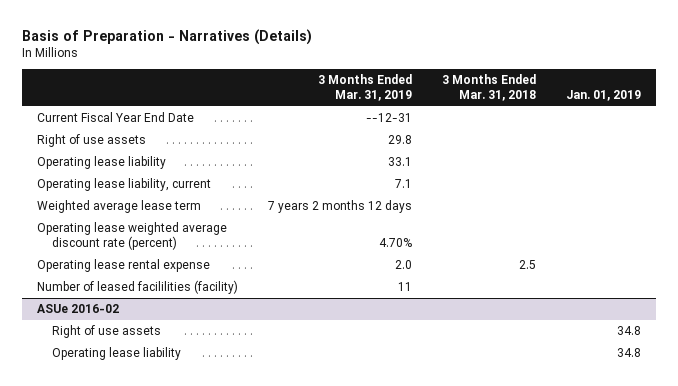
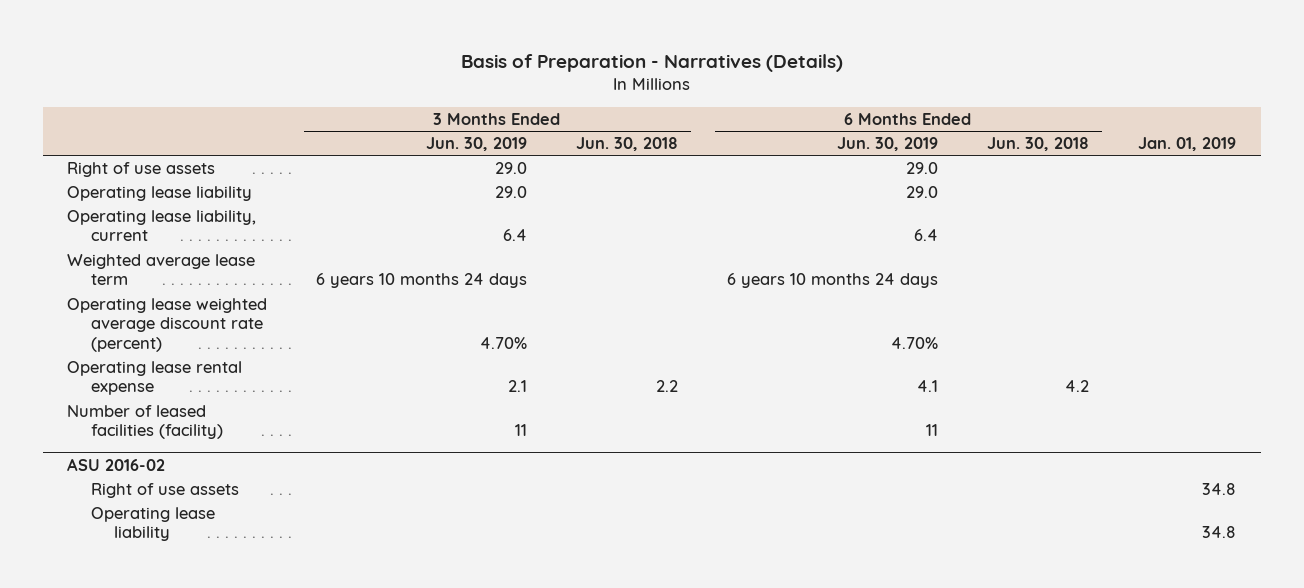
- | 3 Months Ended Mar. 31, 2019 | 3 Months Ended Mar. 31, 2018 | Jan. 01, 2019
+ | 3 Months Ended Jun. 30, 2019 | 3 Months Ended Jun. 30, 2018 | 6 Months Ended Jun. 30, 2019 | 6 Months Ended Jun. 30, 2018 | Jan. 01, 2019
- Current Fiscal Year End Date | --12-31 | |
- Number of leased facililities (facility) | 11 | |
- ASUe 2016-02
+ Number of leased facilities (facility) | 11 | | 11 | |
+ ASU 2016-02

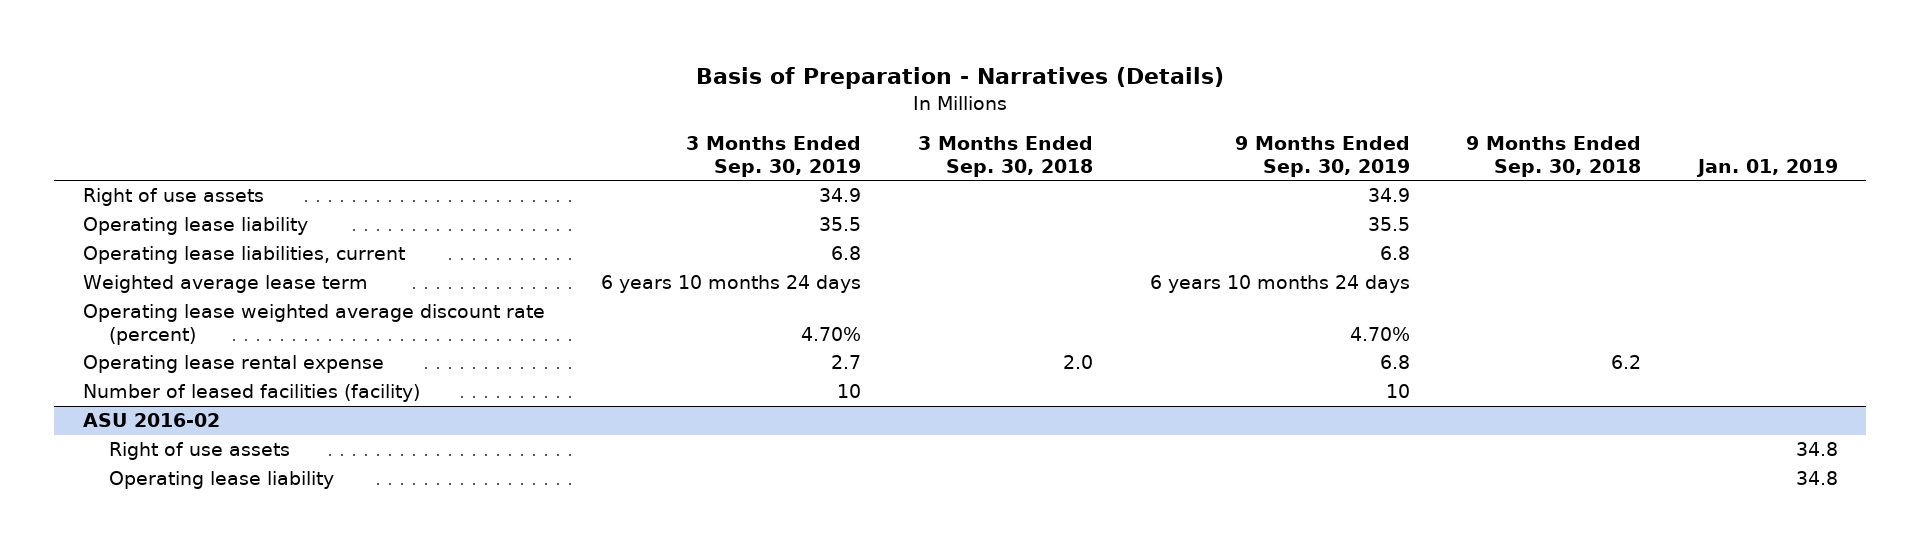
- | 3 Months Ended Jun. 30, 2019 | 3 Months Ended Jun. 30, 2018 | 6 Months Ended Jun. 30, 2019 | 6 Months Ended Jun. 30, 2018 | Jan. 01, 2019
+ | 3 Months Ended Sep. 30, 2019 | 3 Months Ended Sep. 30, 2018 | 9 Months Ended Sep. 30, 2019 | 9 Months Ended Sep. 30, 2018 | Jan. 01, 2019
- Operating lease liability, current | 6.4 | | 6.4 | |
+ Operating lease liabilities, current | 6.8 | | 6.8 | |

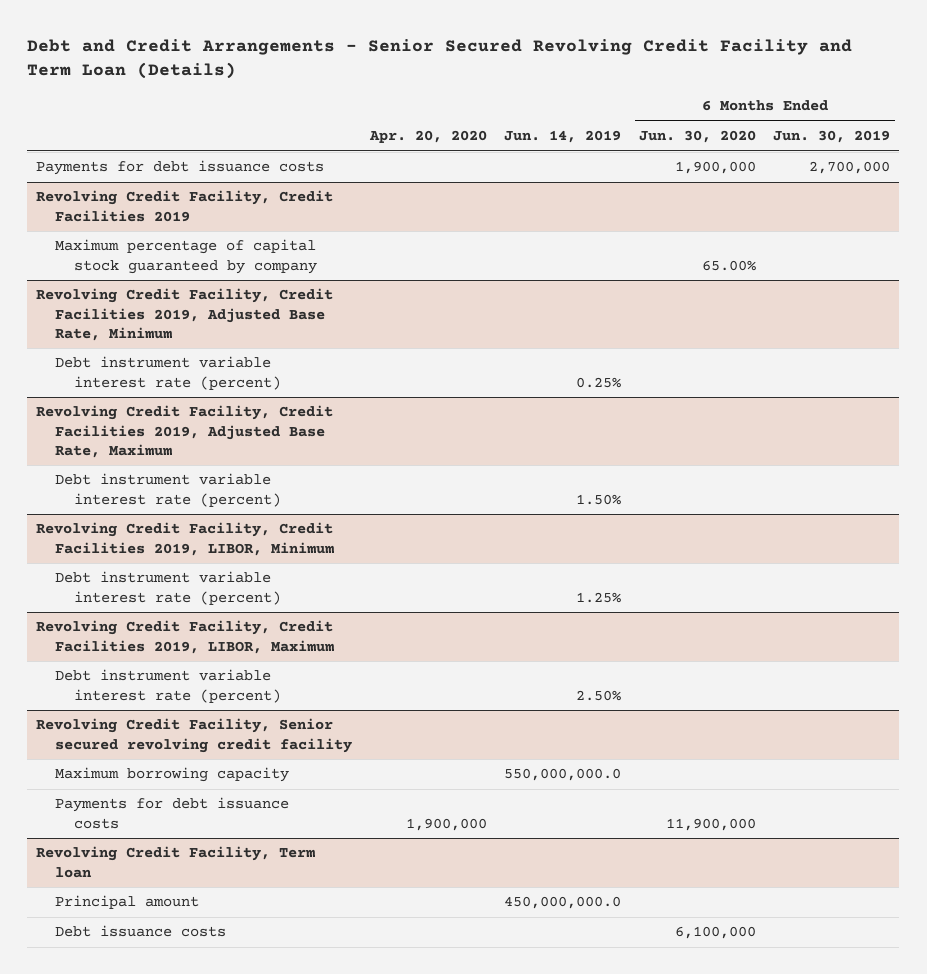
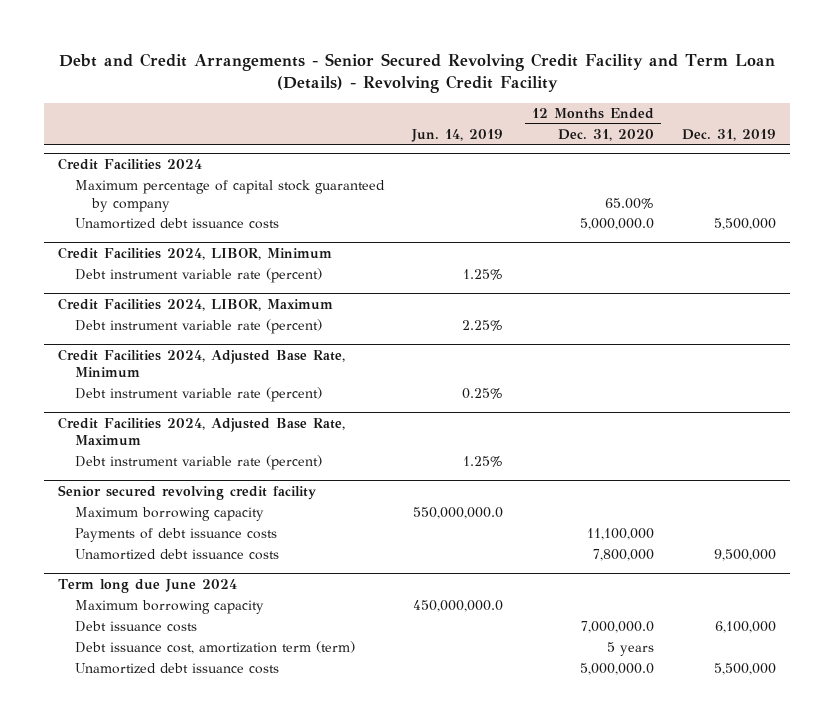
- Debt and Credit Arrangements - Senior Secured Revolving Credit Facility and Term Loan (Details)
+ Debt and Credit Arrangements - Senior Secured Revolving Credit Facility and Term Loan (Details) - Revolving Credit Facility
- | Apr. 20, 2020 | Jun. 14, 2019 | 6 Months Ended Jun. 30, 2020 | 6 Months Ended Jun. 30, 2019
+ | Jun. 14, 2019 | 12 Months Ended Dec. 31, 2020 | Dec. 31, 2019
- Payments for debt issuance costs | | | 1,900,000 | 2,700,000
- Revolving Credit Facility, Credit Facilities 2019
- Maximum percentage of capital stock guaranteed by company | | | 65.00% |
- Revolving Credit Facility, Credit Facilities 2019, Adjusted Base Rate, Minimum
- Debt instrument variable interest rate (percent) | | 0.25% | |
- Revolving Credit Facility, Credit Facilities 2019, Adjusted Base Rate, Maximum
- Debt instrument variable interest rate (percent) | | 1.50% | |
- Revolving Credit Facility, Credit Facilities 2019, LIBOR, Minimum
- Debt instrument variable interest rate (percent) | | 1.25% | |
- Revolving Credit Facility, Credit Facilities 2019, LIBOR, Maximum
- Debt instrument variable interest rate (percent) | | 2.50% | |
- Revolving Credit Facility, Senior secured revolving credit facility
+ Credit Facilities 2024
+ Maximum percentage of capital stock guaranteed by company | | 65.00% |
+ Unamortized debt issuance costs | | 5,000,000.0 | 5,500,000
+ Credit Facilities 2024, LIBOR, Minimum
+ Debt instrument variable rate (percent) | 1.25% | |
+ Credit Facilities 2024, LIBOR, Maximum
+ Debt instrument variable rate (percent) | 2.25% | |
+ Credit Facilities 2024, Adjusted Base Rate, Minimum
+ Debt instrument variable rate (percent) | 0.25% | |
+ Credit Facilities 2024, Adjusted Base Rate, Maximum
+ Debt instrument variable rate (percent) | 1.25% | |
+ Senior secured revolving credit facility
- Payments for debt issuance costs | 1,900,000 | | 11,900,000 |
- Revolving Credit Facility, Term loan
- Principal amount | | 450,000,000.0 | |
- Debt issuance costs | | | 6,100,000 |
+ Payments of debt issuance costs | | 11,100,000 |
+ Unamortized debt issuance costs | | 7,800,000 | 9,500,000
+ Term long due June 2024
+ Maximum borrowing capacity | 450,000,000.0 | |
+ Debt issuance costs | | 7,000,000.0 | 6,100,000
+ Debt issuance cost, amortization term (term) | | 5 years |
+ Unamortized debt issuance costs | | 5,000,000.0 | 5,500,000

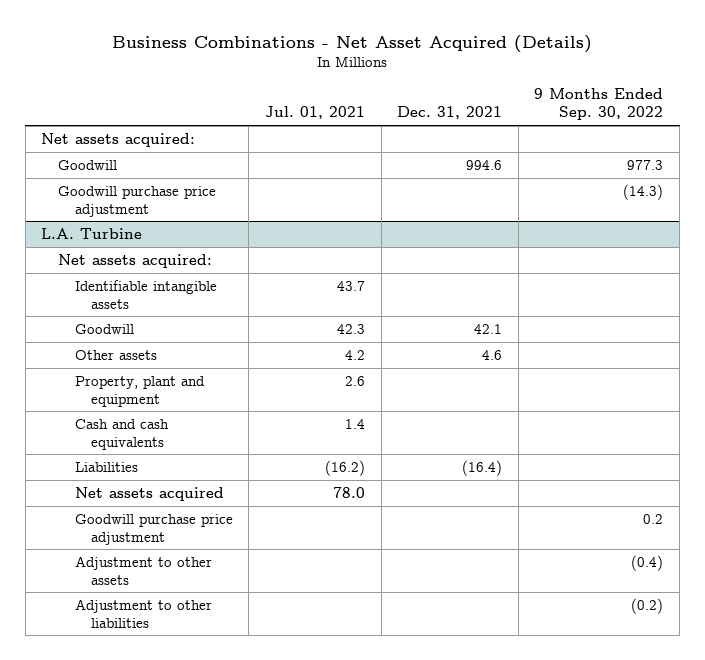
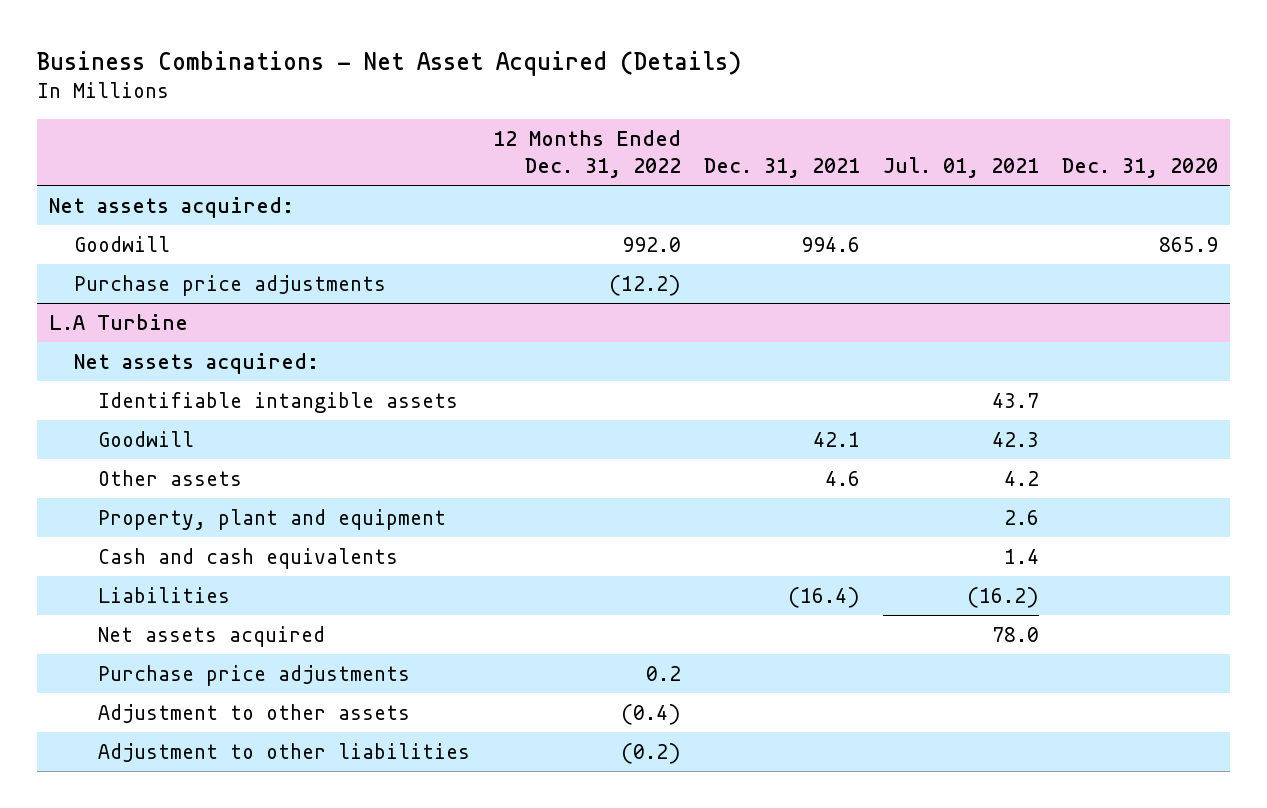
- | Jul. 01, 2021 | Dec. 31, 2021 | 9 Months Ended Sep. 30, 2022
+ | 12 Months Ended Dec. 31, 2022 | Dec. 31, 2021 | Jul. 01, 2021 | Dec. 31, 2020
- Goodwill purchase price adjustment | | | (14.3)
- L.A. Turbine
+ Purchase price adjustments | (12.2) | | |
+ L.A Turbine
- Goodwill purchase price adjustment | | | 0.2
+ Purchase price adjustments | 0.2 | | |

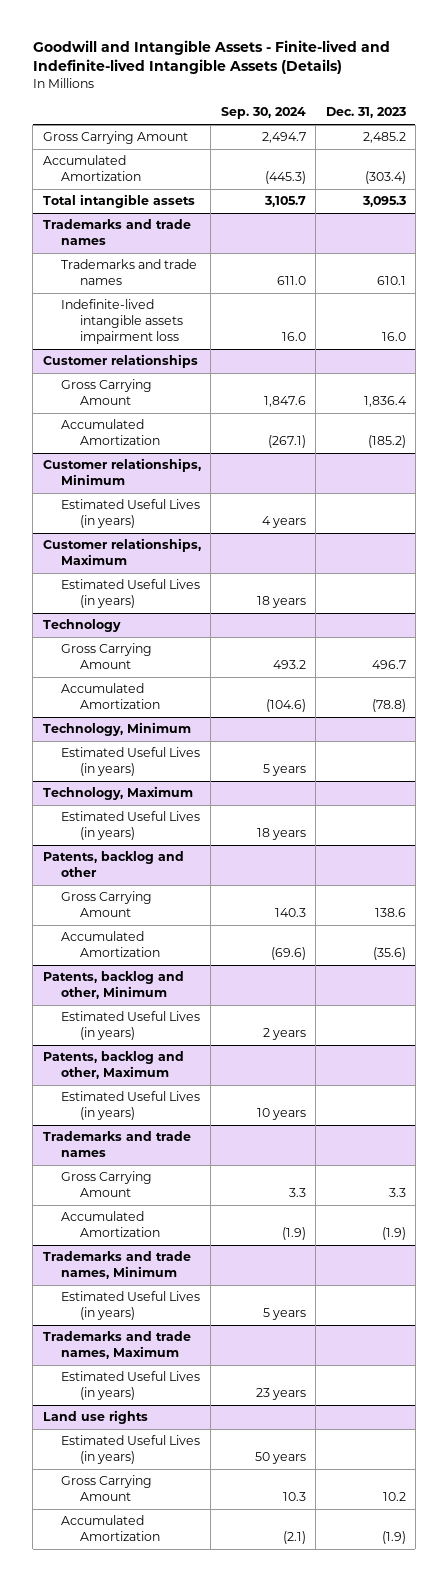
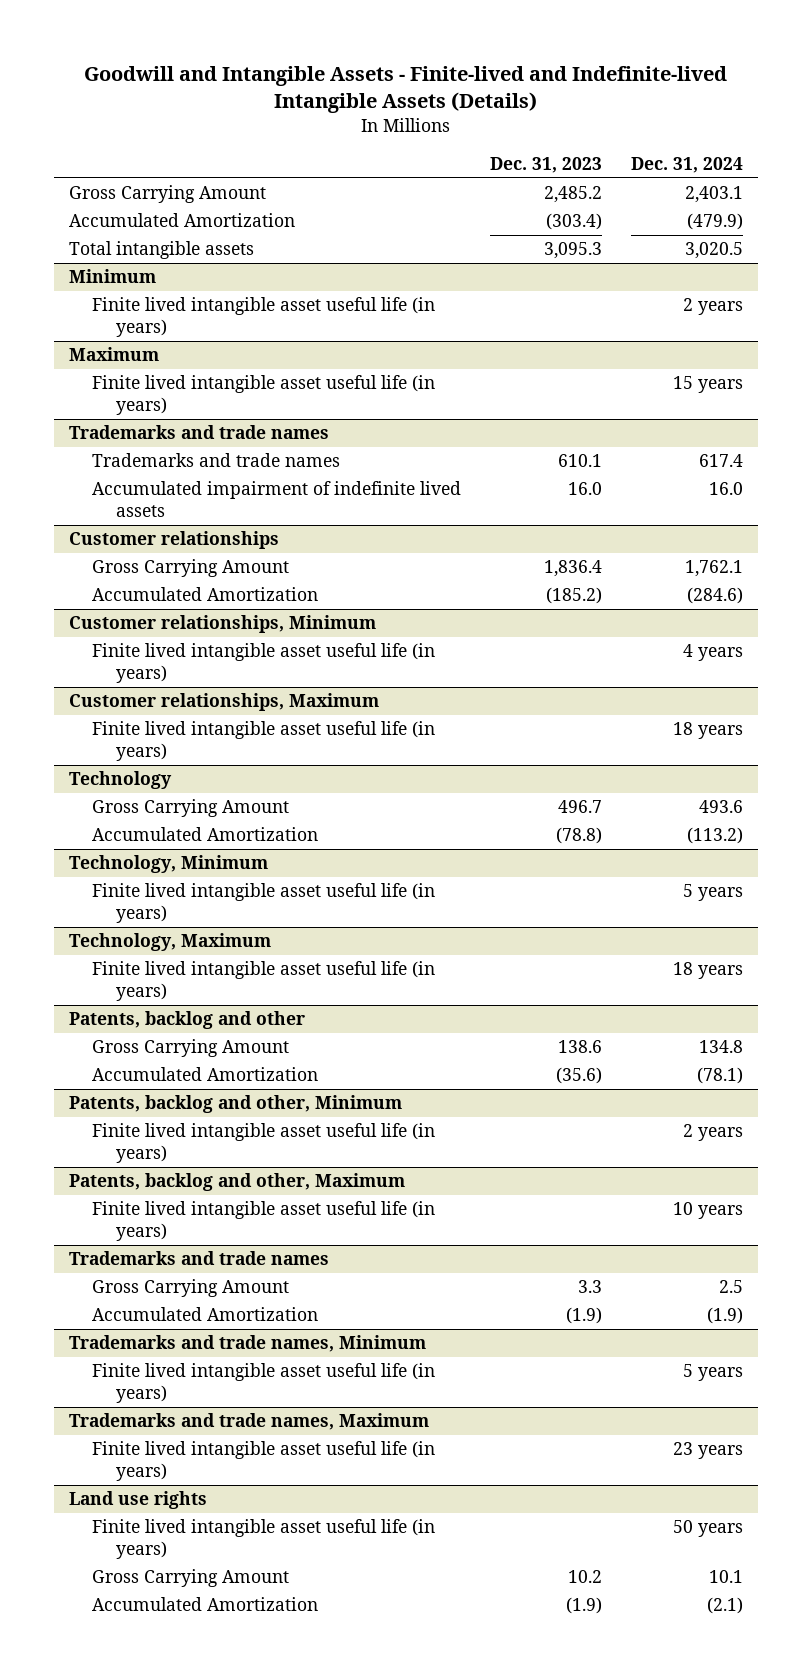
- | Sep. 30, 2024 | Dec. 31, 2023
+ | Dec. 31, 2023 | Dec. 31, 2024
+ Minimum
+ Finite lived intangible asset useful life (in years) | | 2 years
+ Maximum
+ Finite lived intangible asset useful life (in years) | | 15 years
@ Trademarks and trade names
- Indefinite-lived intangible assets impairment loss | 16.0 | 16.0
+ Accumulated impairment of indefinite lived assets | 16.0 | 16.0
@ Customer relationships, Minimum
- Estimated Useful Lives (in years) | 4 years |
+ Finite lived intangible asset useful life (in years) | | 4 years
@ Customer relationships, Maximum
- Estimated Useful Lives (in years) | 18 years |
+ Finite lived intangible asset useful life (in years) | | 18 years
@ Technology, Minimum
- Estimated Useful Lives (in years) | 5 years |
+ Finite lived intangible asset useful life (in years) | | 5 years
@ Technology, Maximum
- Estimated Useful Lives (in years) | 18 years |
+ Finite lived intangible asset useful life (in years) | | 18 years
@ Patents, backlog and other, Minimum
- Estimated Useful Lives (in years) | 2 years |
+ Finite lived intangible asset useful life (in years) | | 2 years
@ Patents, backlog and other, Maximum
- Estimated Useful Lives (in years) | 10 years |
+ Finite lived intangible asset useful life (in years) | | 10 years
@ Trademarks and trade names, Minimum
- Estimated Useful Lives (in years) | 5 years |
+ Finite lived intangible asset useful life (in years) | | 5 years
@ Trademarks and trade names, Maximum
- Estimated Useful Lives (in years) | 23 years |
+ Finite lived intangible asset useful life (in years) | | 23 years
@ Land use rights
- Estimated Useful Lives (in years) | 50 years |
+ Finite lived intangible asset useful life (in years) | | 50 years

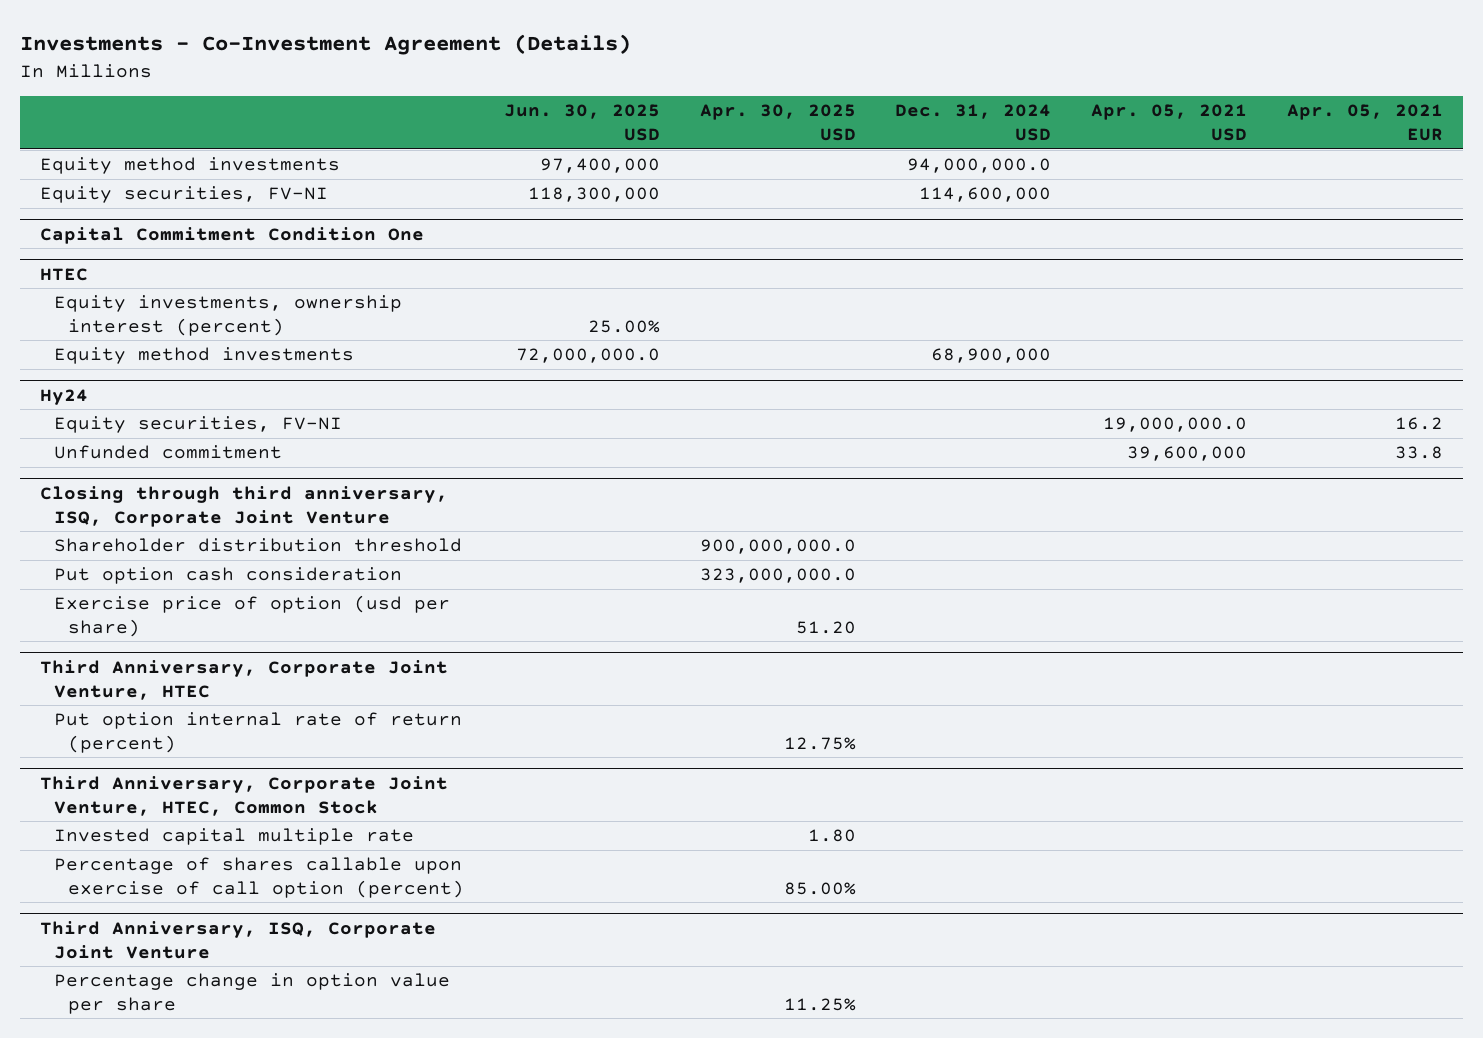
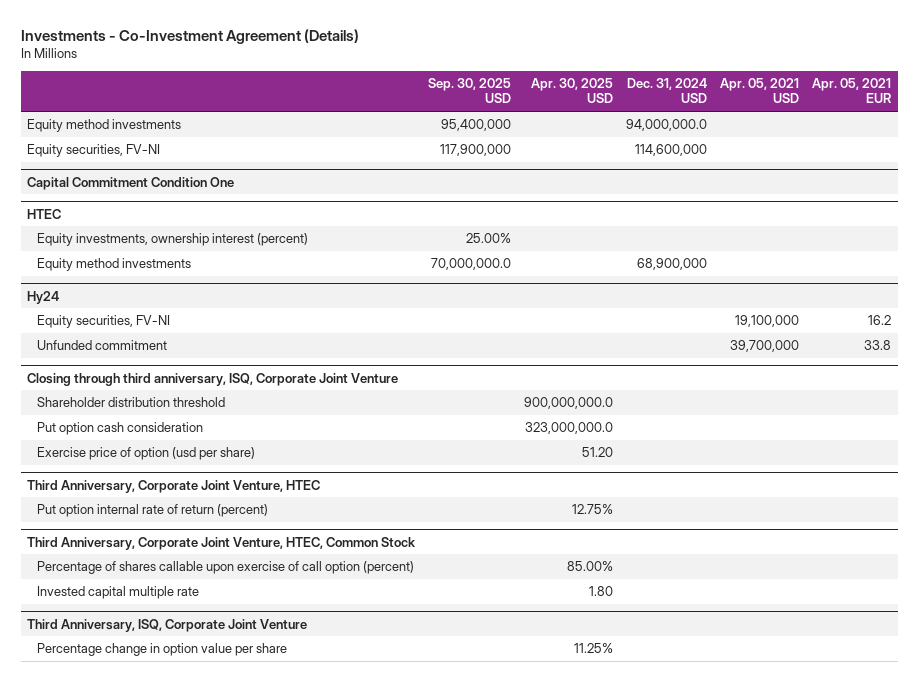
- | Jun. 30, 2025 USD | Apr. 30, 2025 USD | Dec. 31, 2024 USD | Apr. 05, 2021 USD | Apr. 05, 2021 EUR
+ | Sep. 30, 2025 USD | Apr. 30, 2025 USD | Dec. 31, 2024 USD | Apr. 05, 2021 USD | Apr. 05, 2021 EUR
@ Hy24
- Equity securities, FV-NI | | | | 19,000,000.0 | 16.2
- Unfunded commitment | | | | 39,600,000 | 33.8
+ Equity securities, FV-NI | | | | 19,100,000 | 16.2
+ Unfunded commitment | | | | 39,700,000 | 33.8
@ Third Anniversary, Corporate Joint Venture, HTEC, Common Stock
moved down: Invested capital multiple rate | | 1.80 | | |

